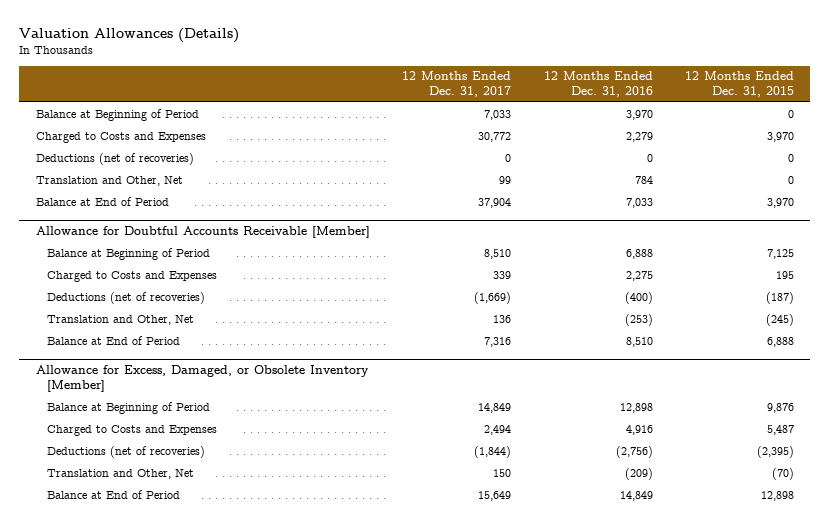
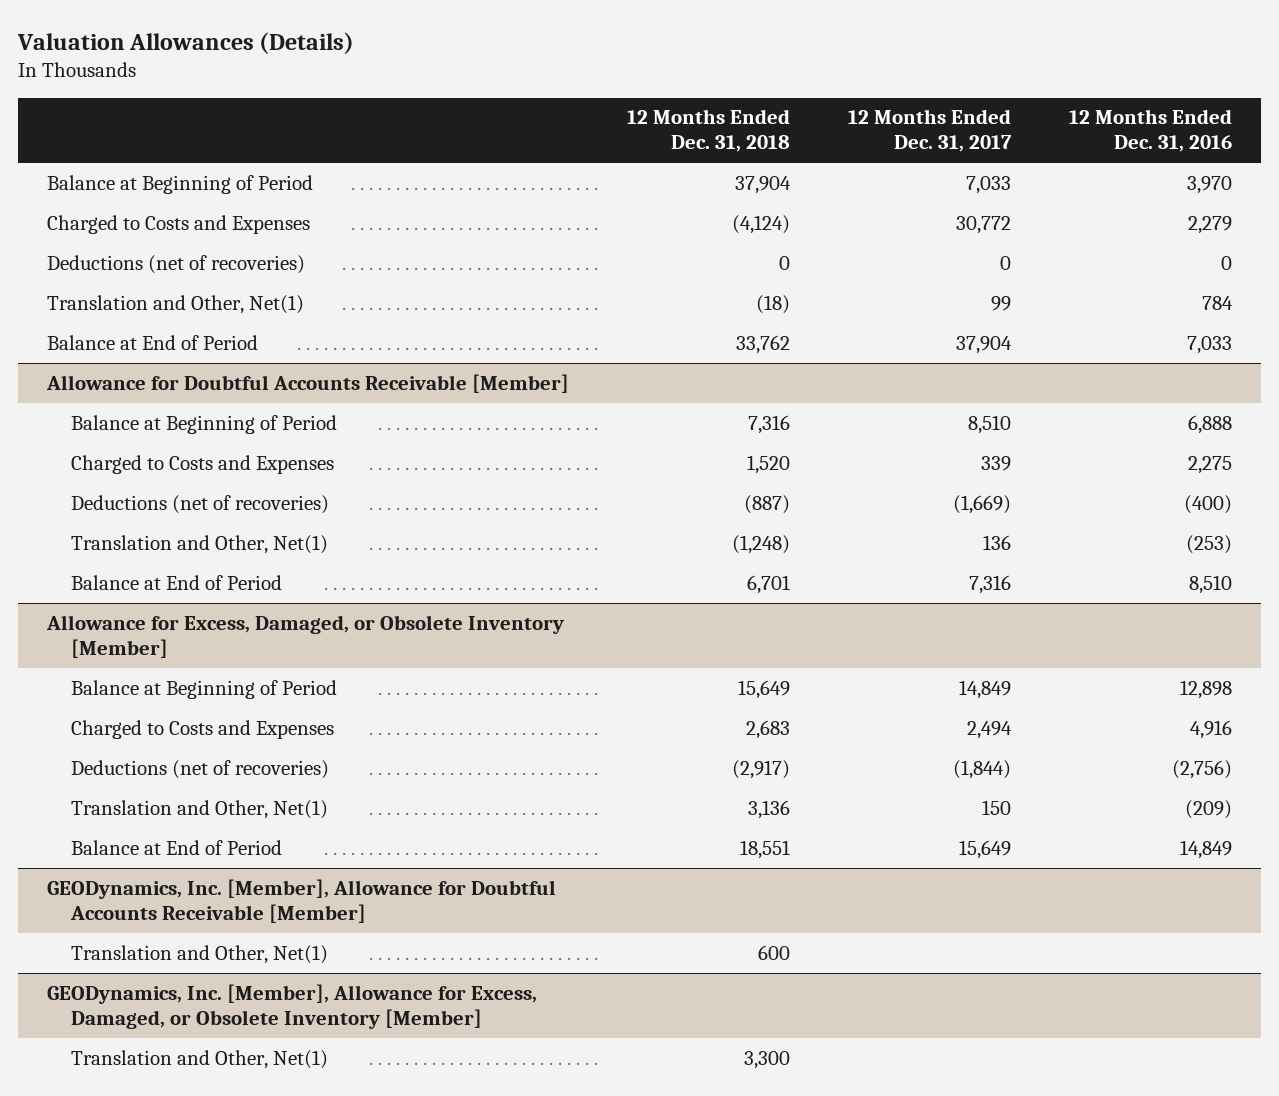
- | 12 Months Ended Dec. 31, 2017 | 12 Months Ended Dec. 31, 2016 | 12 Months Ended Dec. 31, 2015
+ | 12 Months Ended Dec. 31, 2018 | 12 Months Ended Dec. 31, 2017 | 12 Months Ended Dec. 31, 2016
- Translation and Other, Net | 99 | 784 | 0
+ Translation and Other, Net(1) | (18) | 99 | 784
@ Allowance for Doubtful Accounts Receivable [Member]
- Translation and Other, Net | 136 | (253) | (245)
+ Translation and Other, Net(1) | (1,248) | 136 | (253)
@ Allowance for Excess, Damaged, or Obsolete Inventory [Member]
- Translation and Other, Net | 150 | (209) | (70)
+ Translation and Other, Net(1) | 3,136 | 150 | (209)
+ GEODynamics, Inc. [Member], Allowance for Doubtful Accounts Receivable [Member]
+ Translation and Other, Net(1) | 600 | |
+ GEODynamics, Inc. [Member], Allowance for Excess, Damaged, or Obsolete Inventory [Member]
+ Translation and Other, Net(1) | 3,300 | |

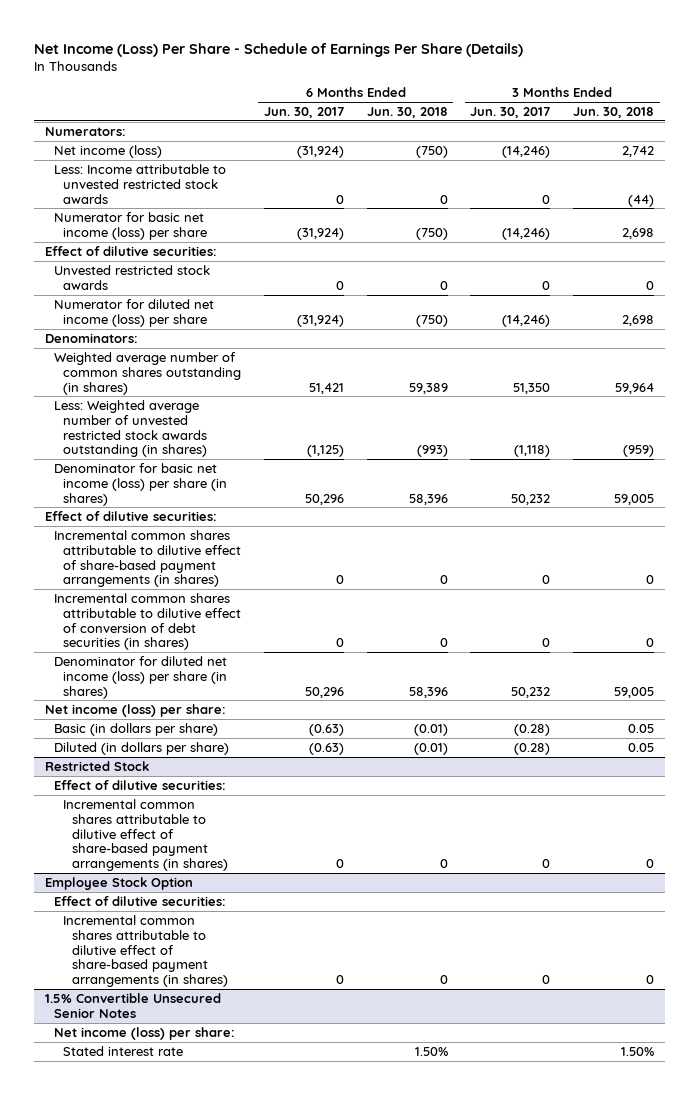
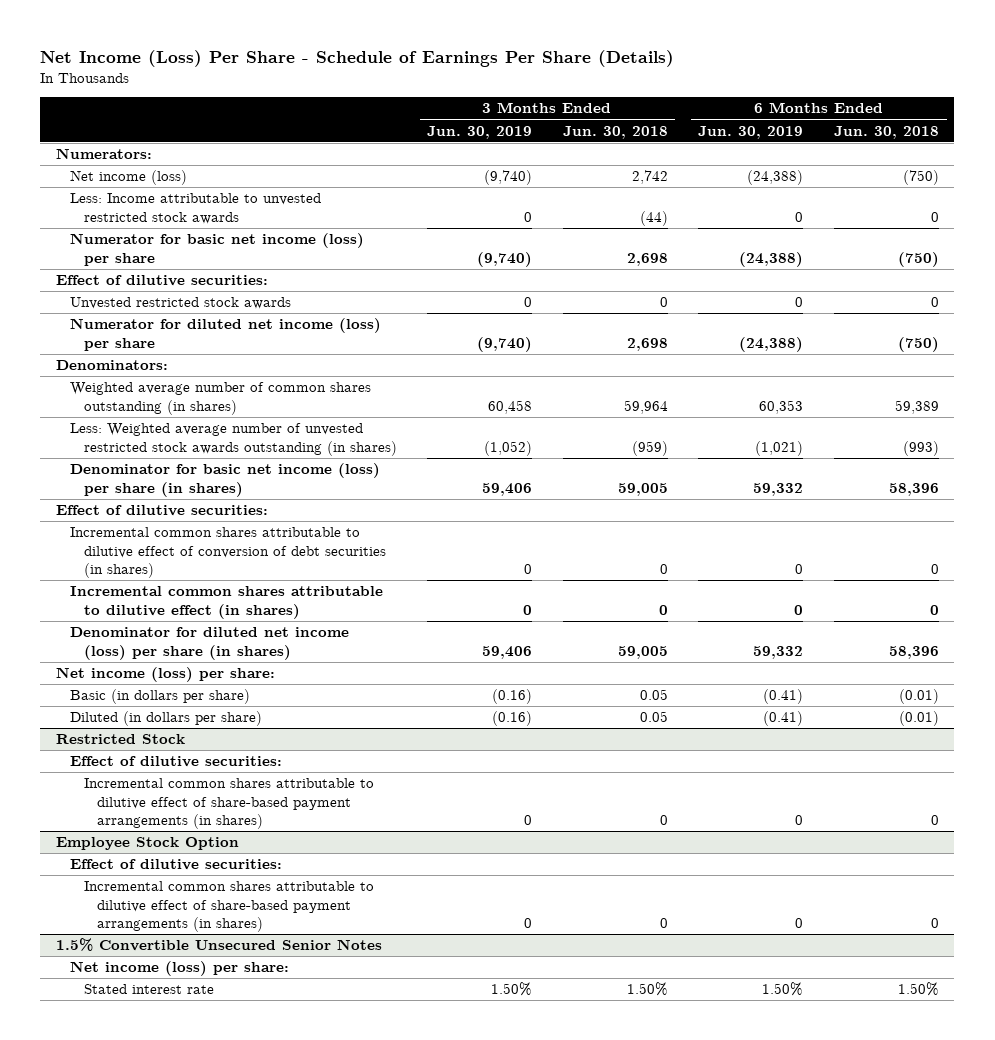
- | 6 Months Ended Jun. 30, 2017 | 6 Months Ended Jun. 30, 2018 | 3 Months Ended Jun. 30, 2017 | 3 Months Ended Jun. 30, 2018
+ | 3 Months Ended Jun. 30, 2019 | 3 Months Ended Jun. 30, 2018 | 6 Months Ended Jun. 30, 2019 | 6 Months Ended Jun. 30, 2018
- Incremental common shares attributable to dilutive effect of share-based payment arrangements (in shares) | 0 | 0 | 0 | 0
+ Incremental common shares attributable to dilutive effect (in shares) | 0 | 0 | 0 | 0

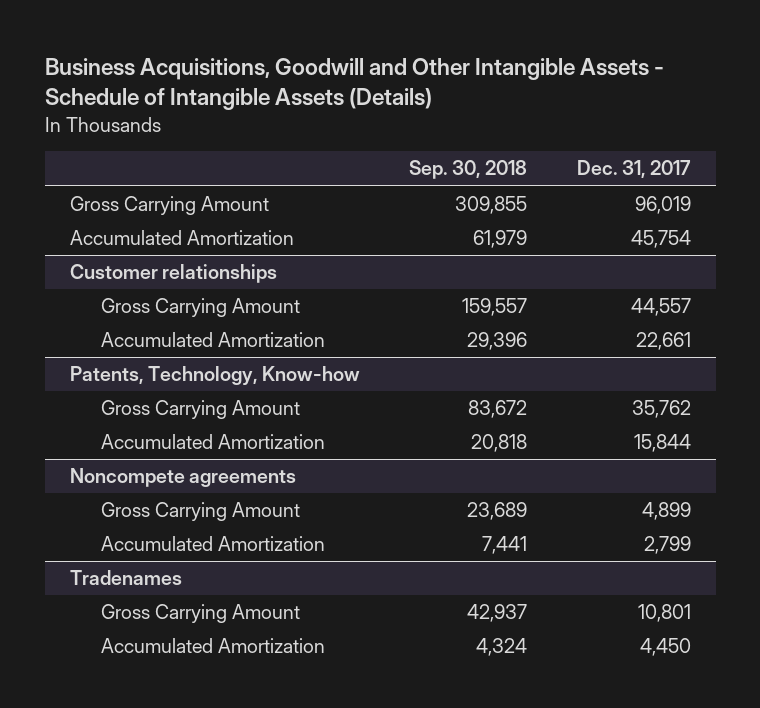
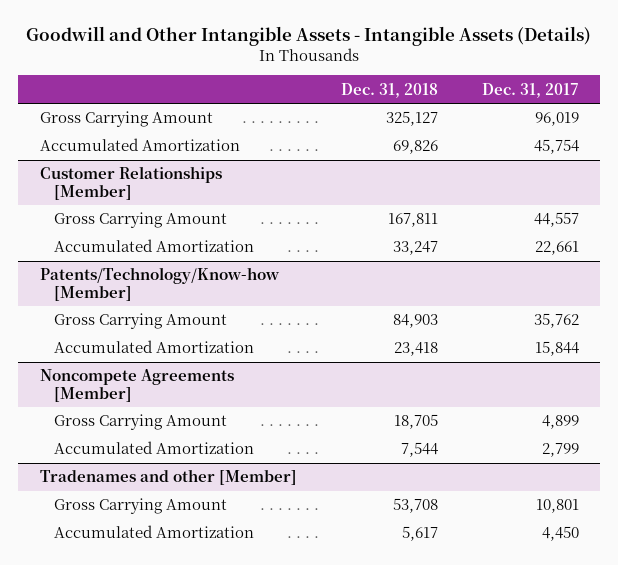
- Business Acquisitions, Goodwill and Other Intangible Assets - Schedule of Intangible Assets (Details)
+ Goodwill and Other Intangible Assets - Intangible Assets (Details)
- | Sep. 30, 2018 | Dec. 31, 2017
+ | Dec. 31, 2018 | Dec. 31, 2017
- Customer relationships
+ Customer Relationships [Member]
- Patents, Technology, Know-how
+ Patents/Technology/Know-how [Member]
- Noncompete agreements
+ Noncompete Agreements [Member]
- Tradenames
+ Tradenames and other [Member]

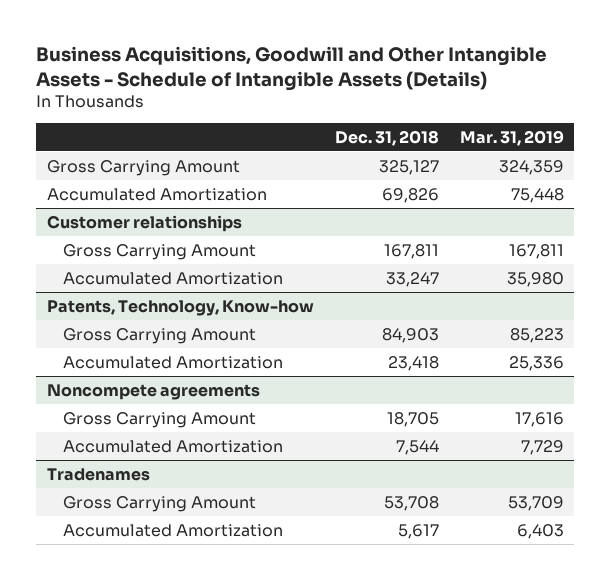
- Goodwill and Other Intangible Assets - Intangible Assets (Details)
+ Business Acquisitions, Goodwill and Other Intangible Assets - Schedule of Intangible Assets (Details)
- | Dec. 31, 2018 | Dec. 31, 2017
+ | Dec. 31, 2018 | Mar. 31, 2019
- Customer Relationships [Member]
+ Customer relationships
- Patents/Technology/Know-how [Member]
+ Patents, Technology, Know-how
- Noncompete Agreements [Member]
+ Noncompete agreements
- Tradenames and other [Member]
+ Tradenames

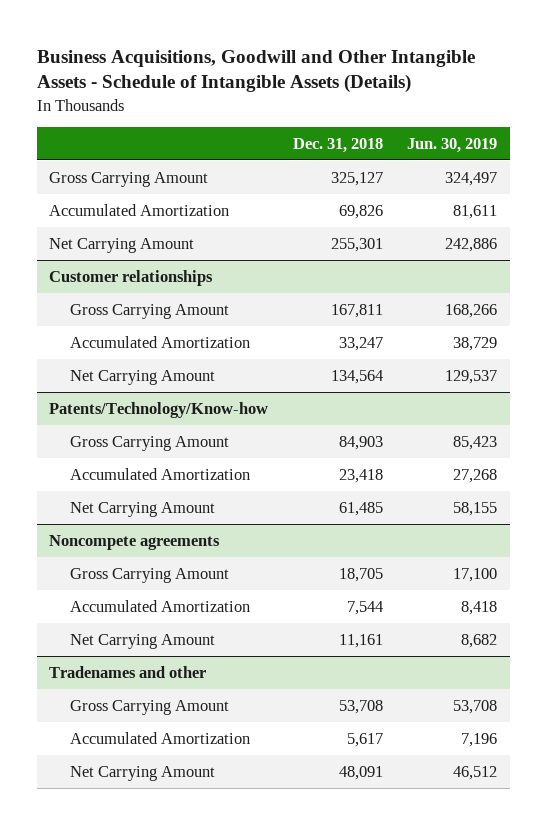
- | Dec. 31, 2018 | Mar. 31, 2019
+ | Dec. 31, 2018 | Jun. 30, 2019
+ Net Carrying Amount | 255,301 | 242,886
- Patents, Technology, Know-how
@ Customer relationships
+ Net Carrying Amount | 134,564 | 129,537
+ Patents/Technology/Know-how
+ Net Carrying Amount | 61,485 | 58,155
- Tradenames
@ Noncompete agreements
+ Net Carrying Amount | 11,161 | 8,682
+ Tradenames and other
+ Net Carrying Amount | 48,091 | 46,512

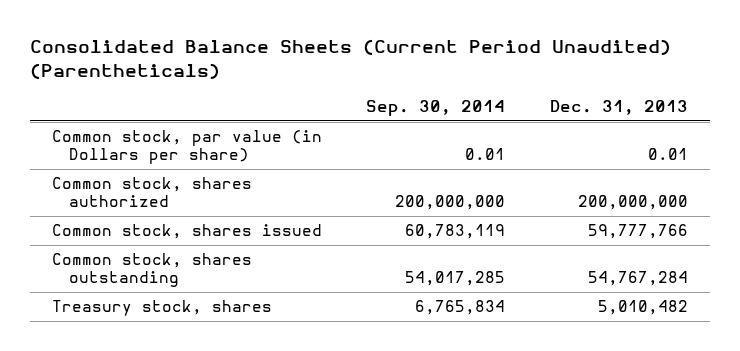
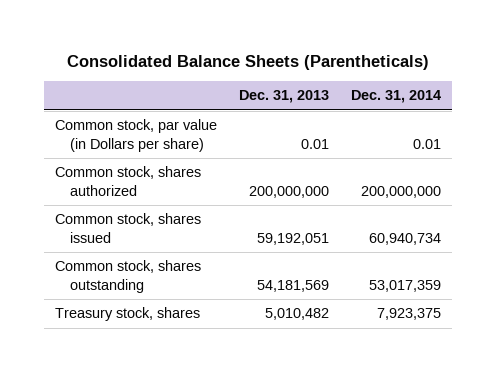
- Consolidated Balance Sheets (Current Period Unaudited) (Parentheticals)
+ Consolidated Balance Sheets (Parentheticals)
- | Sep. 30, 2014 | Dec. 31, 2013
+ | Dec. 31, 2013 | Dec. 31, 2014
- Common stock, shares issued | 60,783,119 | 59,777,766
- Common stock, shares outstanding | 54,017,285 | 54,767,284
+ Common stock, shares issued | 59,192,051 | 60,940,734
+ Common stock, shares outstanding | 54,181,569 | 53,017,359

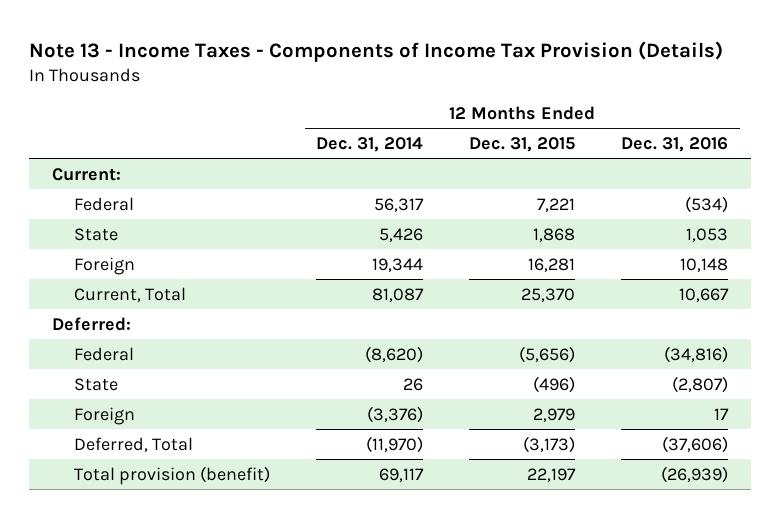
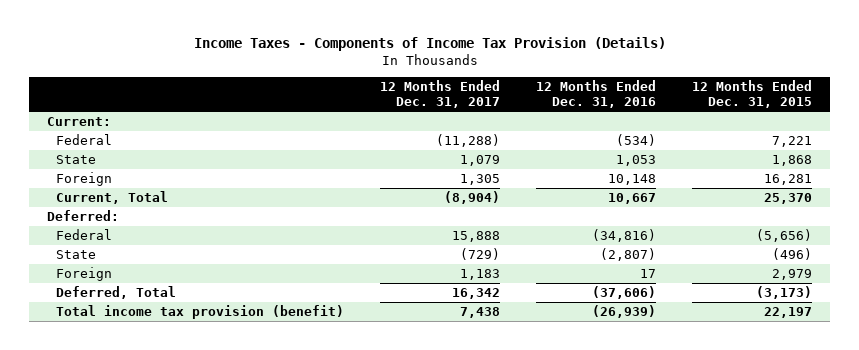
- Note 13 - Income Taxes - Components of Income Tax Provision (Details)
+ Income Taxes - Components of Income Tax Provision (Details)
- | 12 Months Ended Dec. 31, 2014 | 12 Months Ended Dec. 31, 2015 | 12 Months Ended Dec. 31, 2016
+ | 12 Months Ended Dec. 31, 2017 | 12 Months Ended Dec. 31, 2016 | 12 Months Ended Dec. 31, 2015
- Total provision (benefit) | 69,117 | 22,197 | (26,939)
+ Total income tax provision (benefit) | 7,438 | (26,939) | 22,197

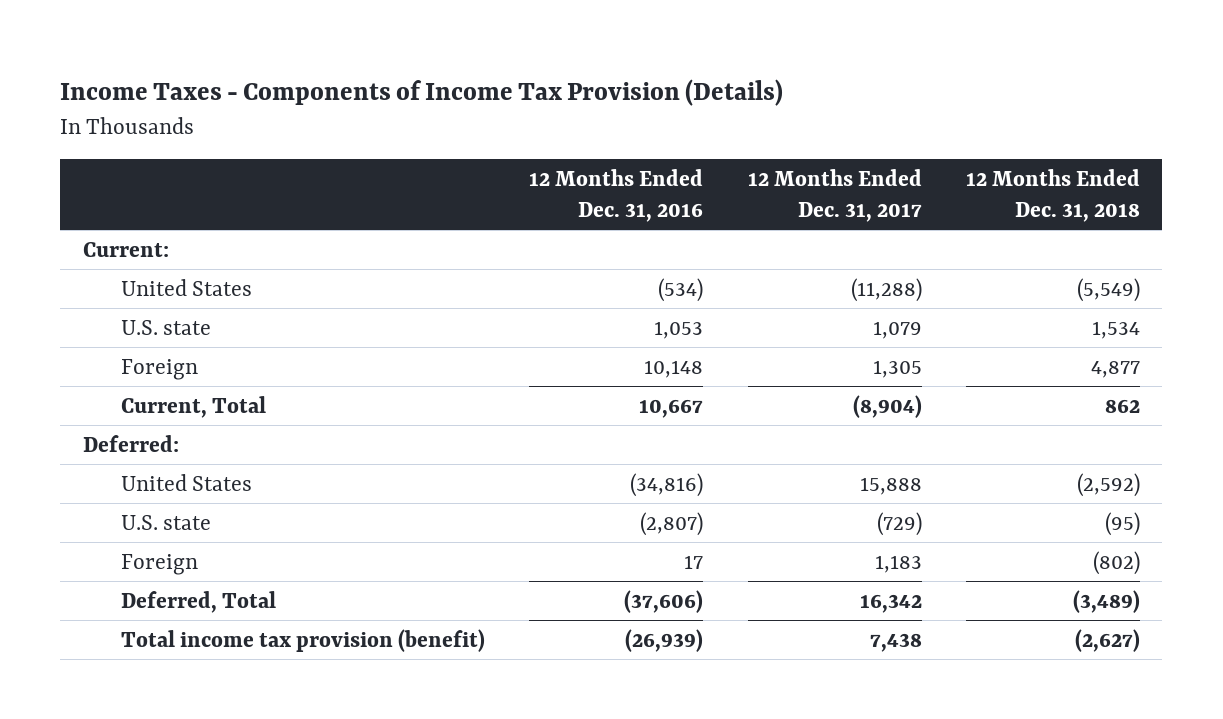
- | 12 Months Ended Dec. 31, 2017 | 12 Months Ended Dec. 31, 2016 | 12 Months Ended Dec. 31, 2015
+ | 12 Months Ended Dec. 31, 2016 | 12 Months Ended Dec. 31, 2017 | 12 Months Ended Dec. 31, 2018
- Federal | (11,288) | (534) | 7,221
- State | 1,079 | 1,053 | 1,868
+ United States | (534) | (11,288) | (5,549)
+ U.S. state | 1,053 | 1,079 | 1,534
- Federal | 15,888 | (34,816) | (5,656)
- State | (729) | (2,807) | (496)
+ United States | (34,816) | 15,888 | (2,592)
+ U.S. state | (2,807) | (729) | (95)

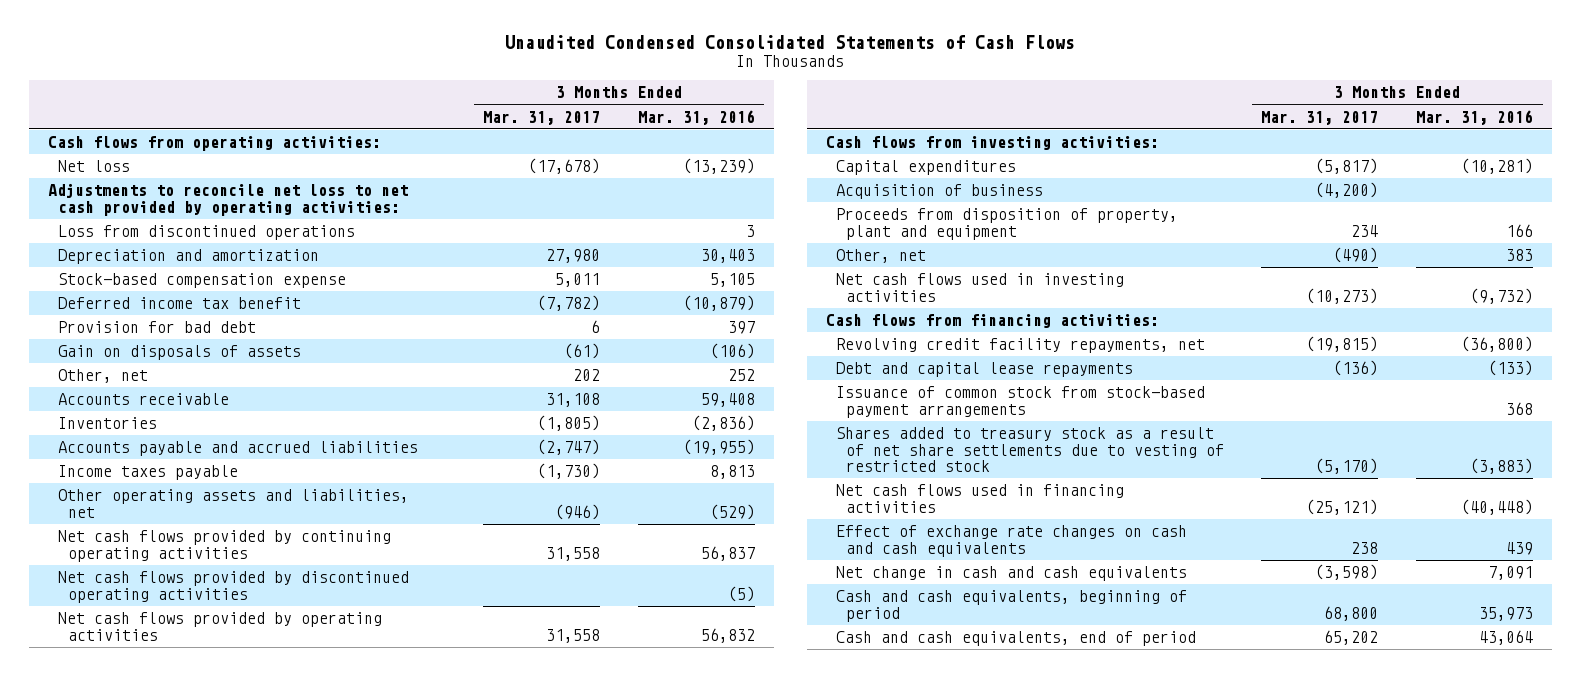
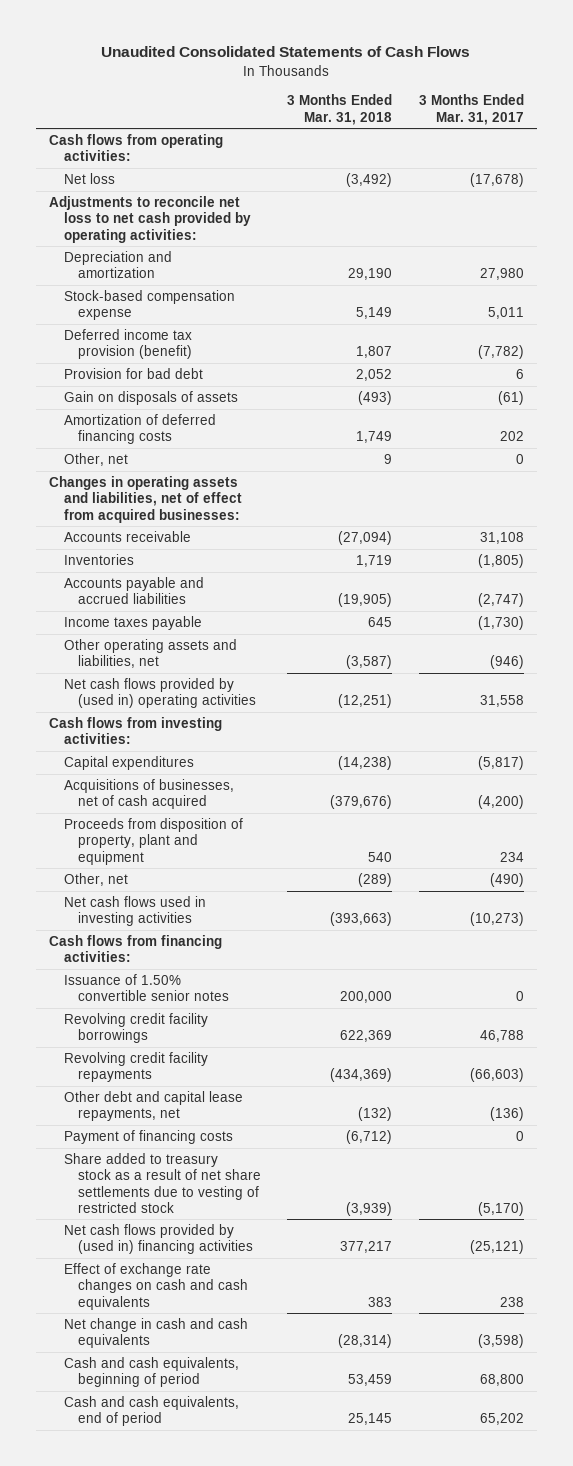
- Unaudited Condensed Consolidated Statements of Cash Flows
+ Unaudited Consolidated Statements of Cash Flows
- | 3 Months Ended Mar. 31, 2017 | 3 Months Ended Mar. 31, 2016
+ | 3 Months Ended Mar. 31, 2018 | 3 Months Ended Mar. 31, 2017
- Loss from discontinued operations | | 3
- Deferred income tax benefit | (7,782) | (10,879)
+ Deferred income tax provision (benefit) | 1,807 | (7,782)
- Other, net | 202 | 252
+ Amortization of deferred financing costs | 1,749 | 202
+ Other, net | 9 | 0
+ Changes in operating assets and liabilities, net of effect from acquired businesses:
- Net cash flows provided by continuing operating activities | 31,558 | 56,837
- Net cash flows provided by discontinued operating activities | | (5)
- Net cash flows provided by operating activities | 31,558 | 56,832
+ Net cash flows provided by (used in) operating activities | (12,251) | 31,558
- Acquisition of business | (4,200) |
+ Acquisitions of businesses, net of cash acquired | (379,676) | (4,200)
- Revolving credit facility repayments, net | (19,815) | (36,800)
- Debt and capital lease repayments | (136) | (133)
- Issuance of common stock from stock-based payment arrangements | | 368
- Shares added to treasury stock as a result of net share settlements due to vesting of restricted stock | (5,170) | (3,883)
- Net cash flows used in financing activities | (25,121) | (40,448)
+ Issuance of 1.50% convertible senior notes | 200,000 | 0
+ Revolving credit facility borrowings | 622,369 | 46,788
+ Revolving credit facility repayments | (434,369) | (66,603)
+ Other debt and capital lease repayments, net | (132) | (136)
+ Payment of financing costs | (6,712) | 0
+ Share added to treasury stock as a result of net share settlements due to vesting of restricted stock | (3,939) | (5,170)
+ Net cash flows provided by (used in) financing activities | 377,217 | (25,121)

